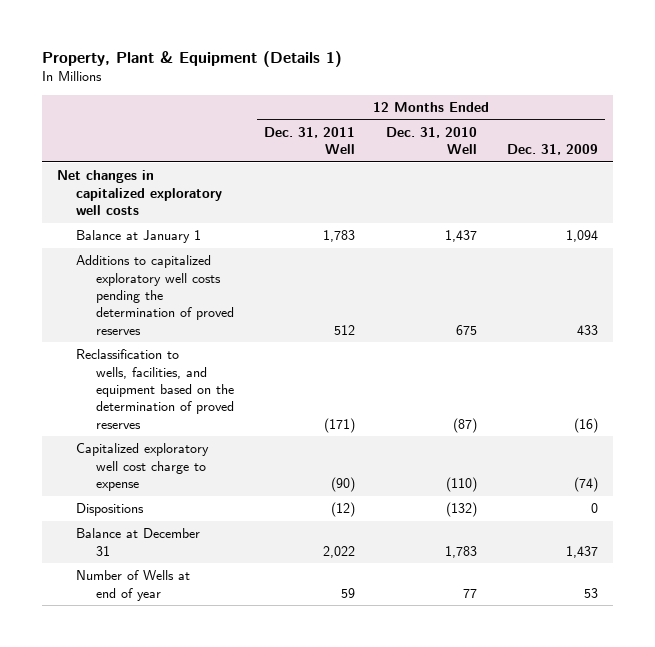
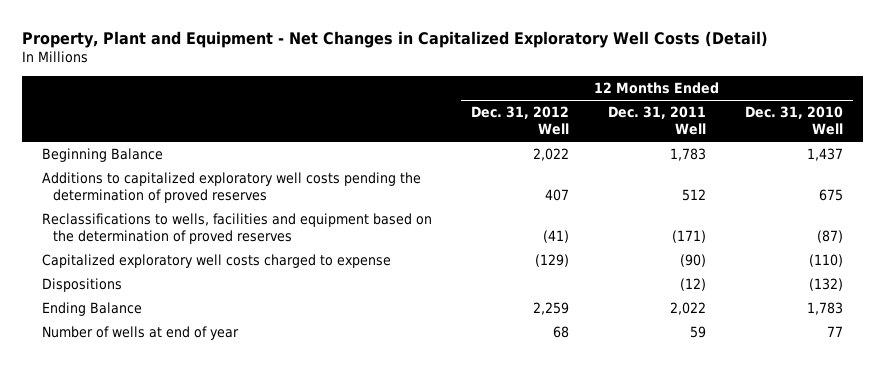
- Property, Plant & Equipment (Details 1)
+ Property, Plant and Equipment - Net Changes in Capitalized Exploratory Well Costs (Detail)
- | 12 Months Ended Dec. 31, 2011 Well | 12 Months Ended Dec. 31, 2010 Well | 12 Months Ended Dec. 31, 2009
+ | 12 Months Ended Dec. 31, 2012 Well | 12 Months Ended Dec. 31, 2011 Well | 12 Months Ended Dec. 31, 2010 Well
- Net changes in capitalized exploratory well costs
- Balance at January 1 | 1,783 | 1,437 | 1,094
+ Beginning Balance | 2,022 | 1,783 | 1,437
- Reclassification to wells, facilities, and equipment based on the determination of proved reserves | (171) | (87) | (16)
- Capitalized exploratory well cost charge to expense | (90) | (110) | (74)
+ Reclassifications to wells, facilities and equipment based on the determination of proved reserves | (41) | (171) | (87)
+ Capitalized exploratory well costs charged to expense | (129) | (90) | (110)
- Balance at December 31 | 2,022 | 1,783 | 1,437
- Number of Wells at end of year | 59 | 77 | 53
+ Ending Balance | 2,259 | 2,022 | 1,783
+ Number of wells at end of year | 68 | 59 | 77

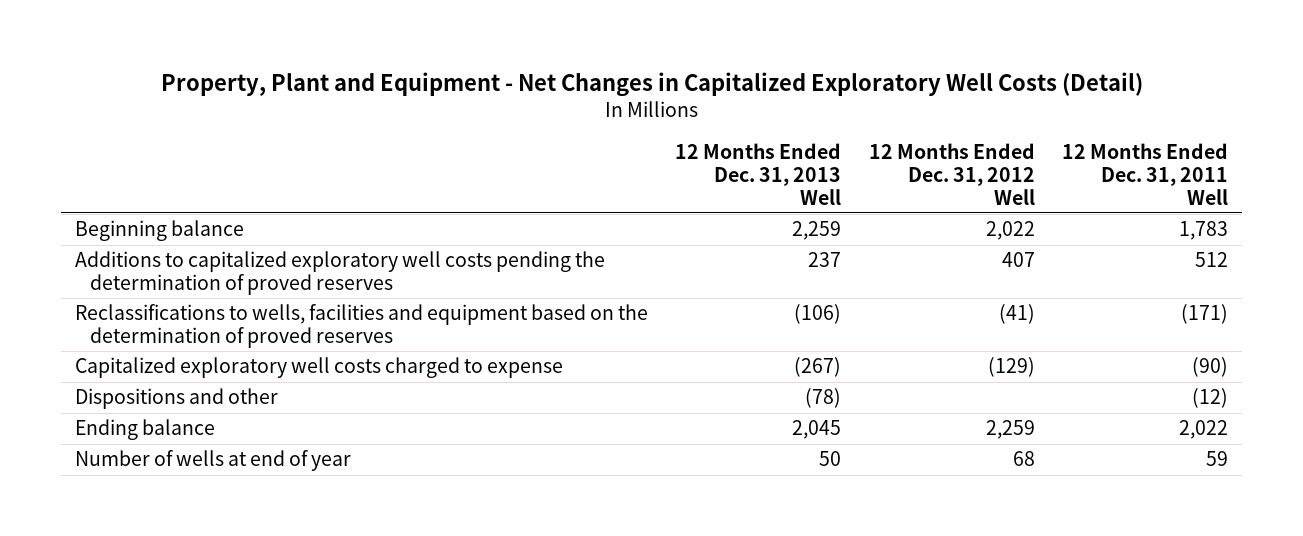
- | 12 Months Ended Dec. 31, 2012 Well | 12 Months Ended Dec. 31, 2011 Well | 12 Months Ended Dec. 31, 2010 Well
+ | 12 Months Ended Dec. 31, 2013 Well | 12 Months Ended Dec. 31, 2012 Well | 12 Months Ended Dec. 31, 2011 Well
- Beginning Balance | 2,022 | 1,783 | 1,437
+ Beginning balance | 2,259 | 2,022 | 1,783
- Dispositions | | (12) | (132)
- Ending Balance | 2,259 | 2,022 | 1,783
+ Dispositions and other | (78) | | (12)
+ Ending balance | 2,045 | 2,259 | 2,022

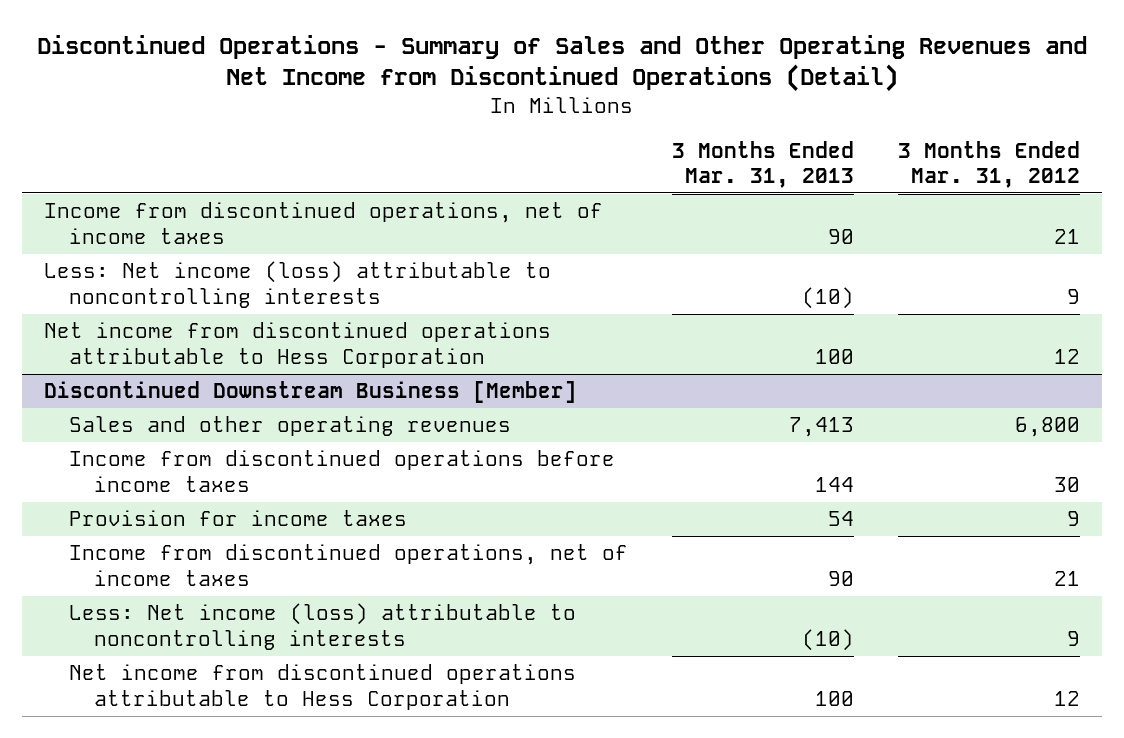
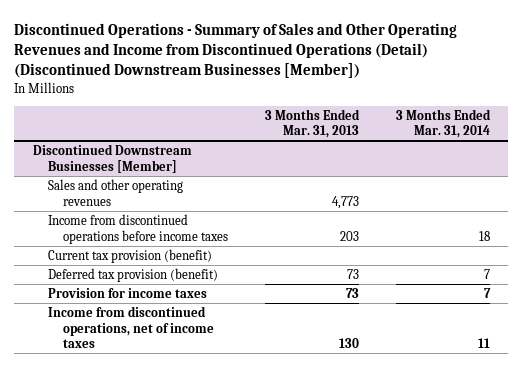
- Discontinued Operations - Summary of Sales and Other Operating Revenues and Net Income from Discontinued Operations (Detail)
+ Discontinued Operations - Summary of Sales and Other Operating Revenues and Income from Discontinued Operations (Detail) (Discontinued Downstream Businesses [Member])
- | 3 Months Ended Mar. 31, 2013 | 3 Months Ended Mar. 31, 2012
+ | 3 Months Ended Mar. 31, 2013 | 3 Months Ended Mar. 31, 2014
- Income from discontinued operations, net of income taxes | 90 | 21
- Less: Net income (loss) attributable to noncontrolling interests | (10) | 9
- Net income from discontinued operations attributable to Hess Corporation | 100 | 12
- Discontinued Downstream Business [Member]
- Sales and other operating revenues | 7,413 | 6,800
- Income from discontinued operations before income taxes | 144 | 30
- Provision for income taxes | 54 | 9
- Income from discontinued operations, net of income taxes | 90 | 21
- Less: Net income (loss) attributable to noncontrolling interests | (10) | 9
- Net income from discontinued operations attributable to Hess Corporation | 100 | 12
+ Discontinued Downstream Businesses [Member]
+ Sales and other operating revenues | 4,773 |
+ Income from discontinued operations before income taxes | 203 | 18
+ Current tax provision (benefit)
+ Deferred tax provision (benefit) | 73 | 7
+ Provision for income taxes | 73 | 7
+ Income from discontinued operations, net of income taxes | 130 | 11

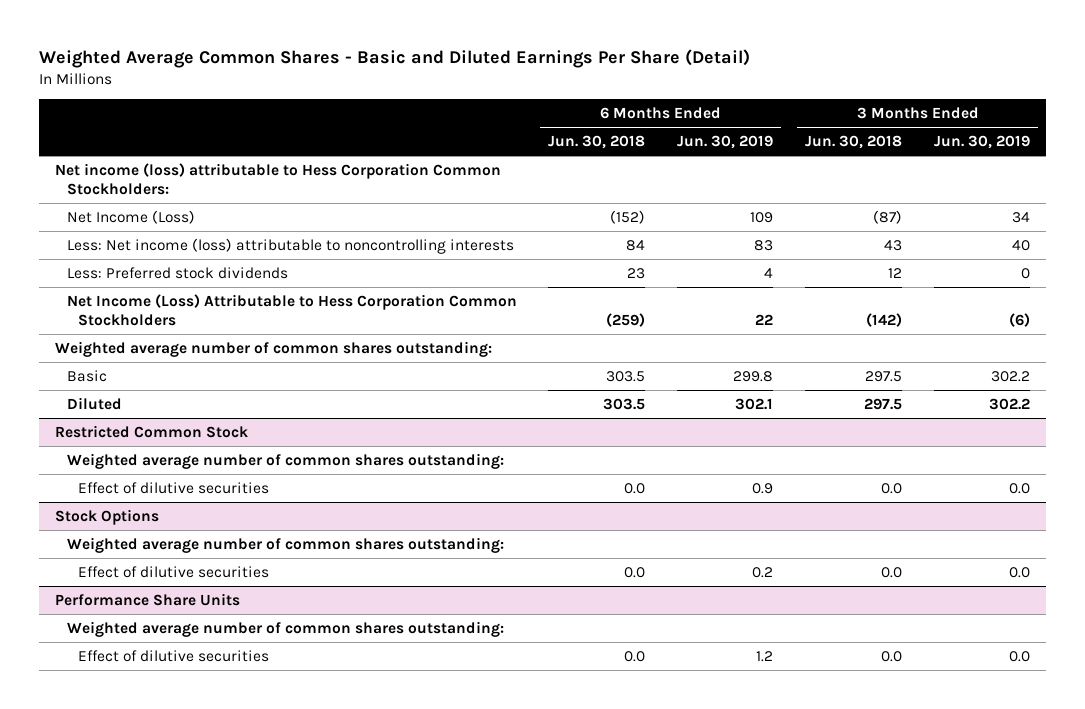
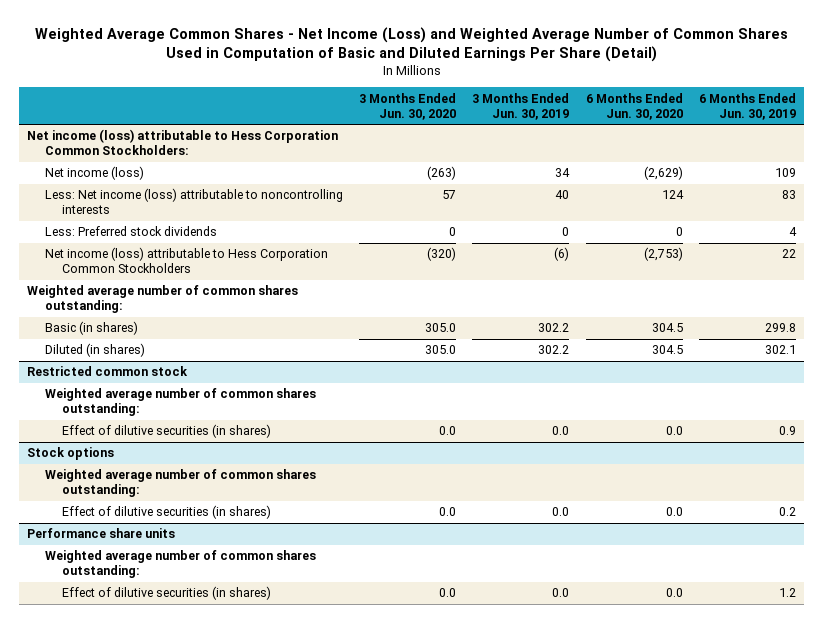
- Weighted Average Common Shares - Basic and Diluted Earnings Per Share (Detail)
+ Weighted Average Common Shares - Net Income (Loss) and Weighted Average Number of Common Shares Used in Computation of Basic and Diluted Earnings Per Share (Detail)
- | 6 Months Ended Jun. 30, 2018 | 6 Months Ended Jun. 30, 2019 | 3 Months Ended Jun. 30, 2018 | 3 Months Ended Jun. 30, 2019
+ | 3 Months Ended Jun. 30, 2020 | 3 Months Ended Jun. 30, 2019 | 6 Months Ended Jun. 30, 2020 | 6 Months Ended Jun. 30, 2019
- Net Income (Loss) | (152) | 109 | (87) | 34
+ Net income (loss) | (263) | 34 | (2,629) | 109
- Net Income (Loss) Attributable to Hess Corporation Common Stockholders | (259) | 22 | (142) | (6)
+ Net income (loss) attributable to Hess Corporation Common Stockholders | (320) | (6) | (2,753) | 22
- Basic | 303.5 | 299.8 | 297.5 | 302.2
- Diluted | 303.5 | 302.1 | 297.5 | 302.2
- Restricted Common Stock
+ Basic (in shares) | 305.0 | 302.2 | 304.5 | 299.8
+ Diluted (in shares) | 305.0 | 302.2 | 304.5 | 302.1
+ Restricted common stock
- Effect of dilutive securities | 0.0 | 0.9 | 0.0 | 0.0
- Stock Options
+ Effect of dilutive securities (in shares) | 0.0 | 0.0 | 0.0 | 0.9
+ Stock options
- Effect of dilutive securities | 0.0 | 0.2 | 0.0 | 0.0
- Performance Share Units
+ Effect of dilutive securities (in shares) | 0.0 | 0.0 | 0.0 | 0.2
+ Performance share units
- Effect of dilutive securities | 0.0 | 1.2 | 0.0 | 0.0
+ Effect of dilutive securities (in shares) | 0.0 | 0.0 | 0.0 | 1.2

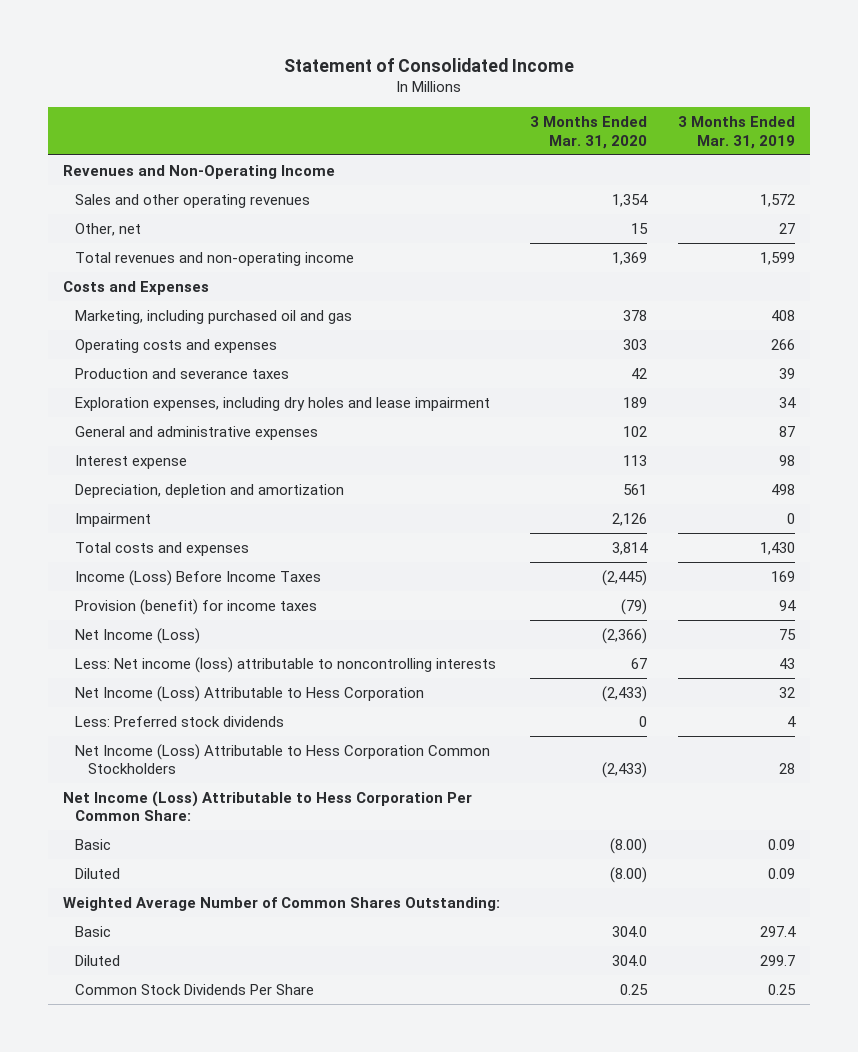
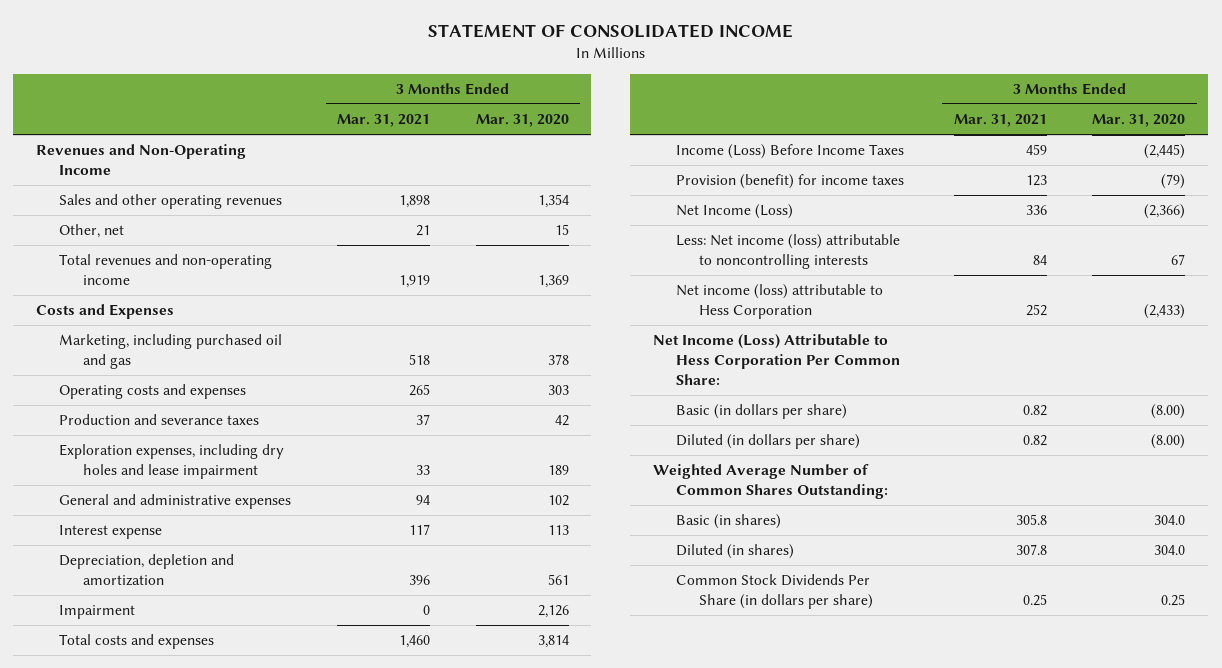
- Statement of Consolidated Income
+ STATEMENT OF CONSOLIDATED INCOME
- | 3 Months Ended Mar. 31, 2020 | 3 Months Ended Mar. 31, 2019
+ | 3 Months Ended Mar. 31, 2021 | 3 Months Ended Mar. 31, 2020
- Net Income (Loss) Attributable to Hess Corporation | (2,433) | 32
- Less: Preferred stock dividends | 0 | 4
- Net Income (Loss) Attributable to Hess Corporation Common Stockholders | (2,433) | 28
+ Net income (loss) attributable to Hess Corporation | 252 | (2,433)
- Basic | (8.00) | 0.09
- Diluted | (8.00) | 0.09
+ Basic (in dollars per share) | 0.82 | (8.00)
+ Diluted (in dollars per share) | 0.82 | (8.00)
- Basic | 304.0 | 297.4
- Diluted | 304.0 | 299.7
- Common Stock Dividends Per Share | 0.25 | 0.25
+ Basic (in shares) | 305.8 | 304.0
+ Diluted (in shares) | 307.8 | 304.0
+ Common Stock Dividends Per Share (in dollars per share) | 0.25 | 0.25

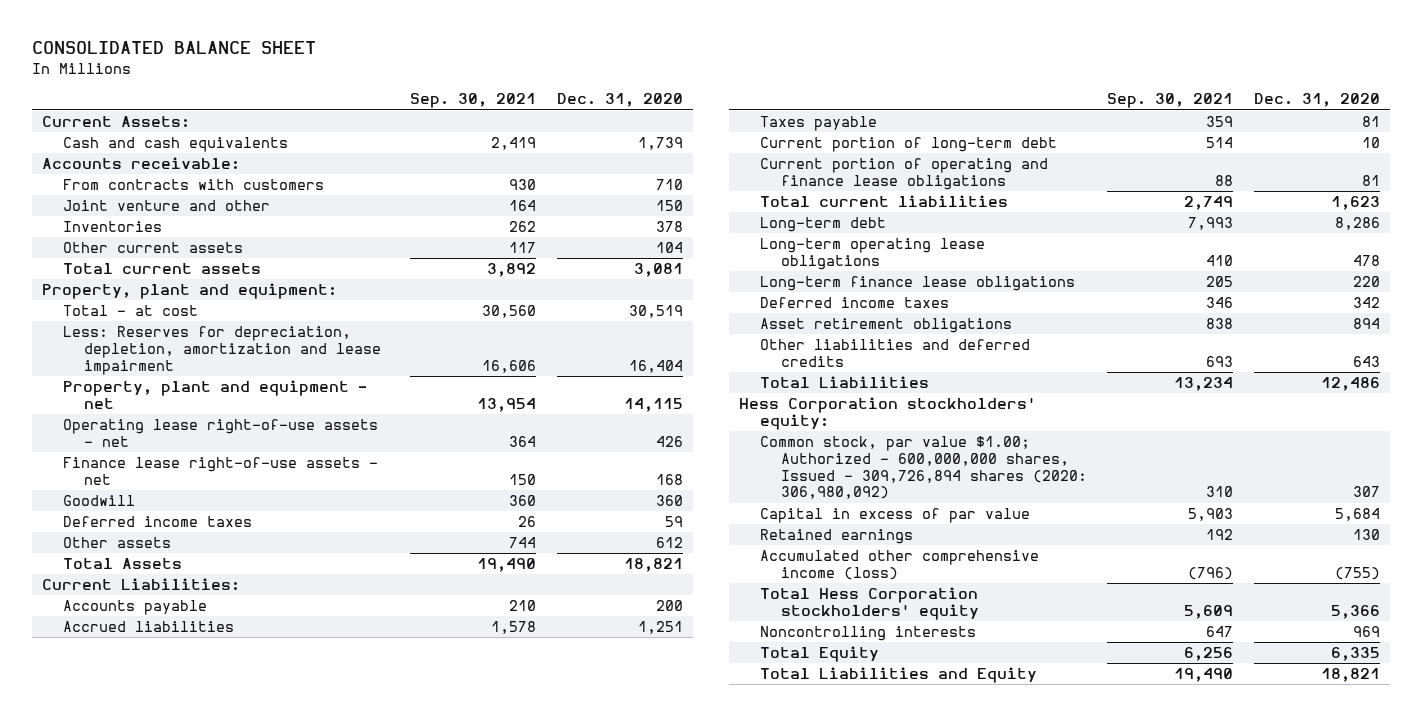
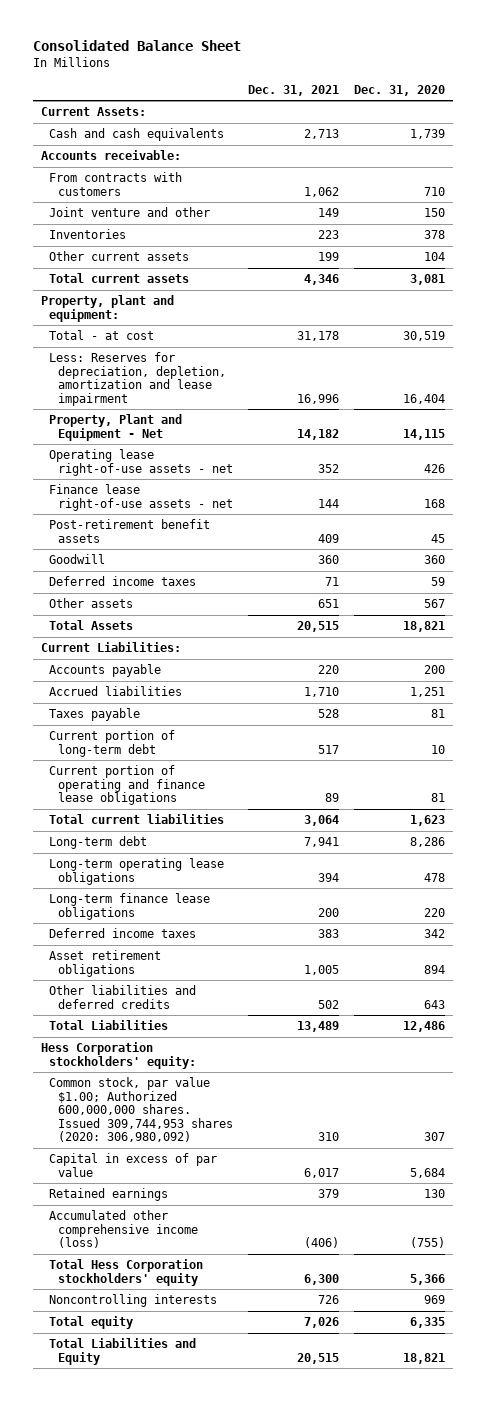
- CONSOLIDATED BALANCE SHEET
+ Consolidated Balance Sheet
- | Sep. 30, 2021 | Dec. 31, 2020
+ | Dec. 31, 2021 | Dec. 31, 2020
- Property, plant and equipment - net | 13,954 | 14,115
+ Property, Plant and Equipment - Net | 14,182 | 14,115
+ Post-retirement benefit assets | 409 | 45
- Other assets | 744 | 612
+ Other assets | 651 | 567
- Common stock, par value $1.00; Authorized - 600,000,000 shares, Issued - 309,726,894 shares (2020: 306,980,092) | 310 | 307
+ Common stock, par value $1.00; Authorized 600,000,000 shares. Issued 309,744,953 shares (2020: 306,980,092) | 310 | 307
- Total Equity | 6,256 | 6,335
+ Total equity | 7,026 | 6,335

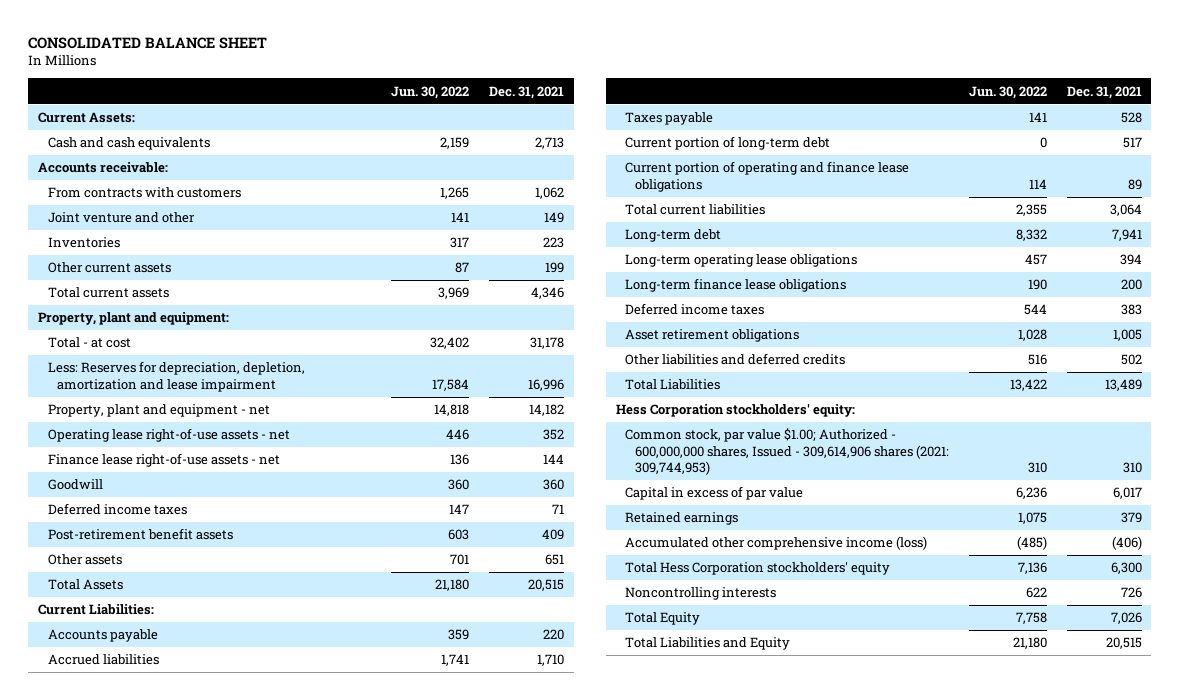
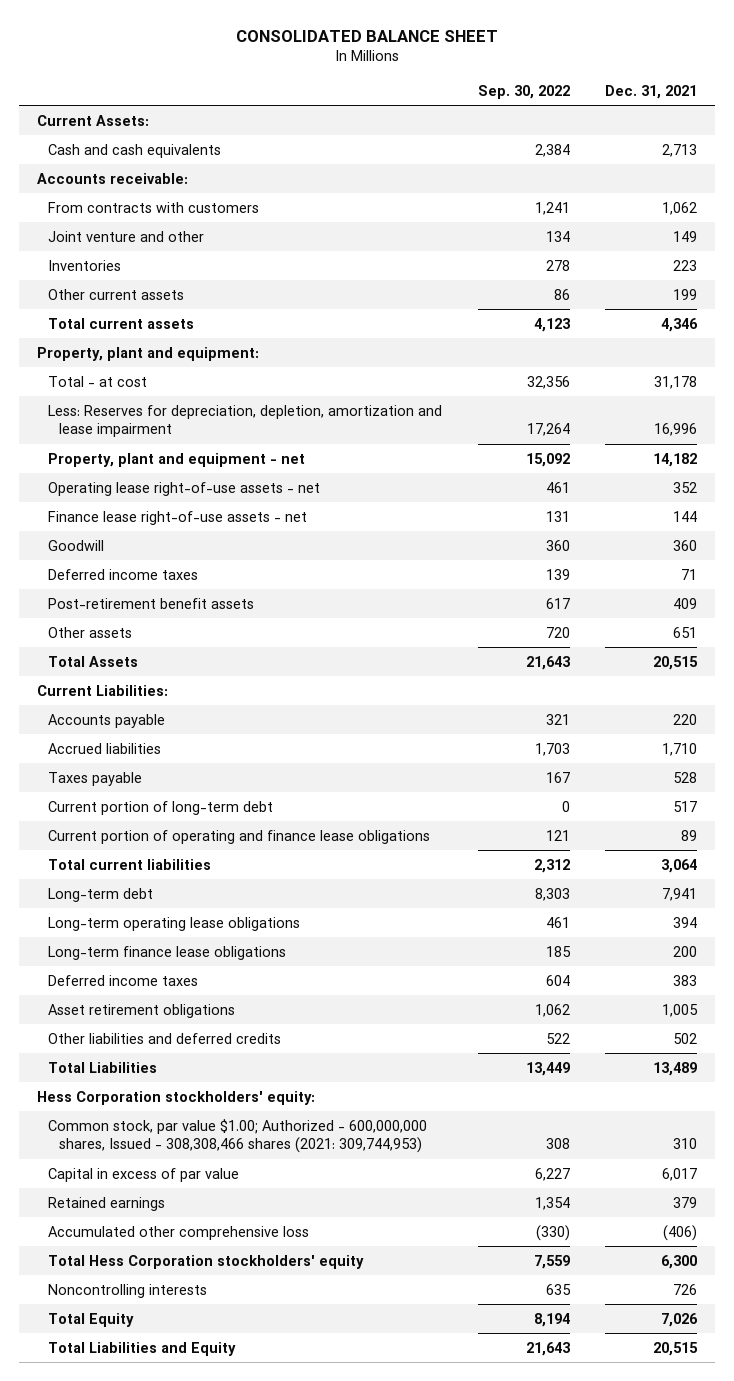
- | Jun. 30, 2022 | Dec. 31, 2021
+ | Sep. 30, 2022 | Dec. 31, 2021
- Common stock, par value $1.00; Authorized - 600,000,000 shares, Issued - 309,614,906 shares (2021: 309,744,953) | 310 | 310
+ Common stock, par value $1.00; Authorized - 600,000,000 shares, Issued - 308,308,466 shares (2021: 309,744,953) | 308 | 310
- Accumulated other comprehensive income (loss) | (485) | (406)
+ Accumulated other comprehensive loss | (330) | (406)

